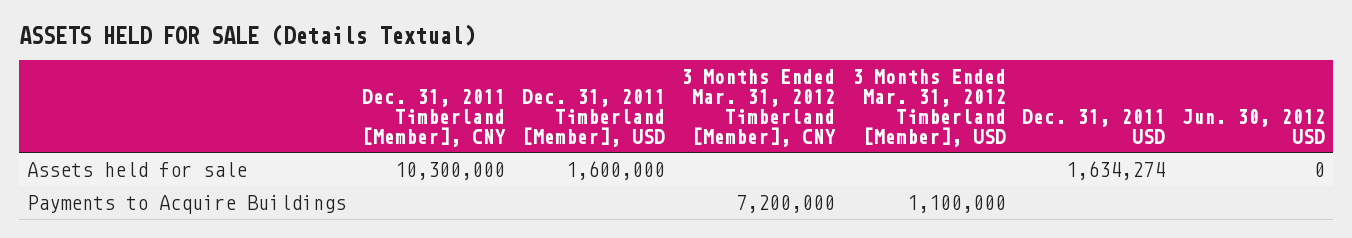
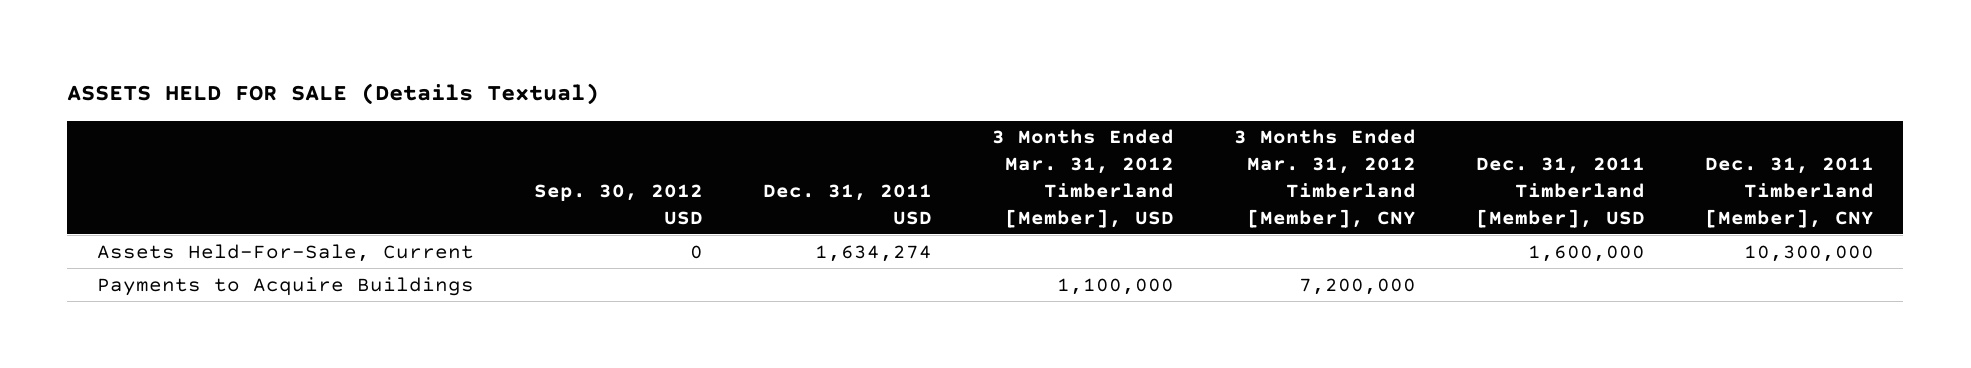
- | Dec. 31, 2011 Timberland [Member], CNY | Dec. 31, 2011 Timberland [Member], USD | 3 Months Ended Mar. 31, 2012 Timberland [Member], CNY | 3 Months Ended Mar. 31, 2012 Timberland [Member], USD | Dec. 31, 2011 USD | Jun. 30, 2012 USD
+ | Sep. 30, 2012 USD | Dec. 31, 2011 USD | 3 Months Ended Mar. 31, 2012 Timberland [Member], USD | 3 Months Ended Mar. 31, 2012 Timberland [Member], CNY | Dec. 31, 2011 Timberland [Member], USD | Dec. 31, 2011 Timberland [Member], CNY
- Assets held for sale | 10,300,000 | 1,600,000 | | | 1,634,274 | 0
+ Assets Held-For-Sale, Current | 0 | 1,634,274 | | | 1,600,000 | 10,300,000

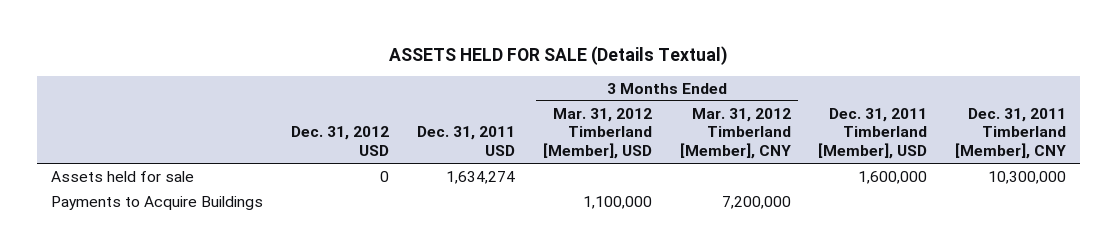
- | Sep. 30, 2012 USD | Dec. 31, 2011 USD | 3 Months Ended Mar. 31, 2012 Timberland [Member], USD | 3 Months Ended Mar. 31, 2012 Timberland [Member], CNY | Dec. 31, 2011 Timberland [Member], USD | Dec. 31, 2011 Timberland [Member], CNY
+ | Dec. 31, 2012 USD | Dec. 31, 2011 USD | 3 Months Ended Mar. 31, 2012 Timberland [Member], USD | 3 Months Ended Mar. 31, 2012 Timberland [Member], CNY | Dec. 31, 2011 Timberland [Member], USD | Dec. 31, 2011 Timberland [Member], CNY
- Assets Held-For-Sale, Current | 0 | 1,634,274 | | | 1,600,000 | 10,300,000
+ Assets held for sale | 0 | 1,634,274 | | | 1,600,000 | 10,300,000

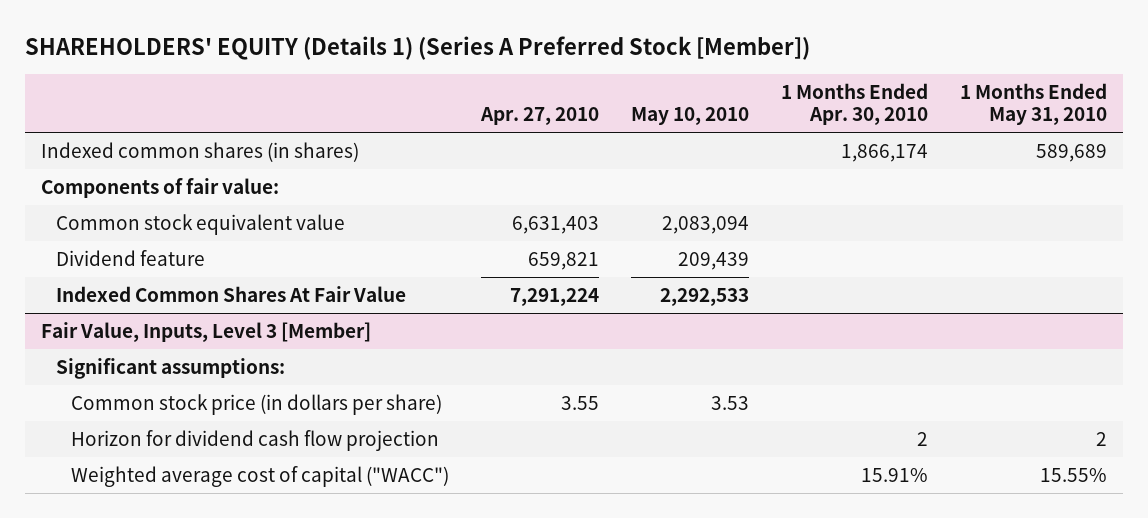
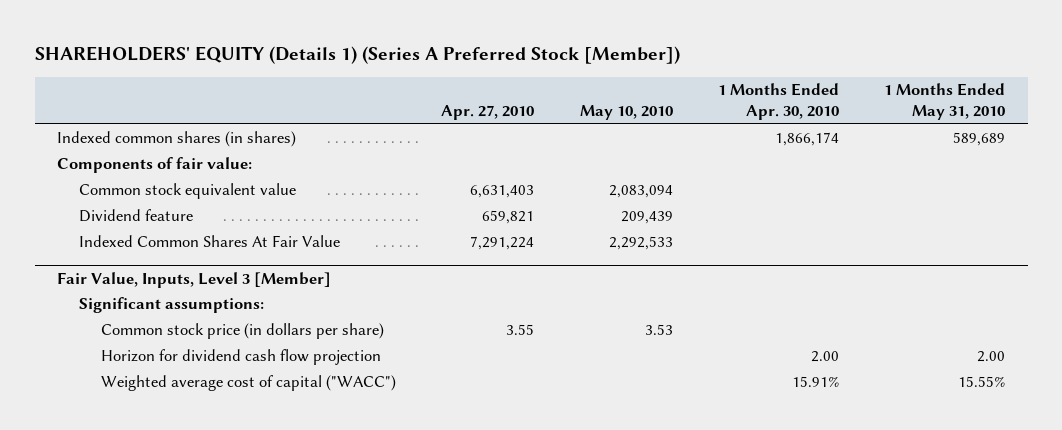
@ Fair Value, Inputs, Level 3 [Member]
- Horizon for dividend cash flow projection | | | 2 | 2
+ Horizon for dividend cash flow projection | | | 2.00 | 2.00

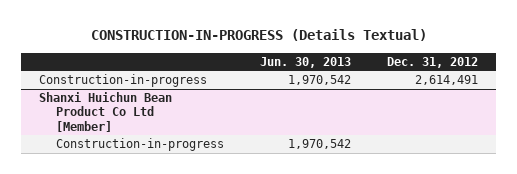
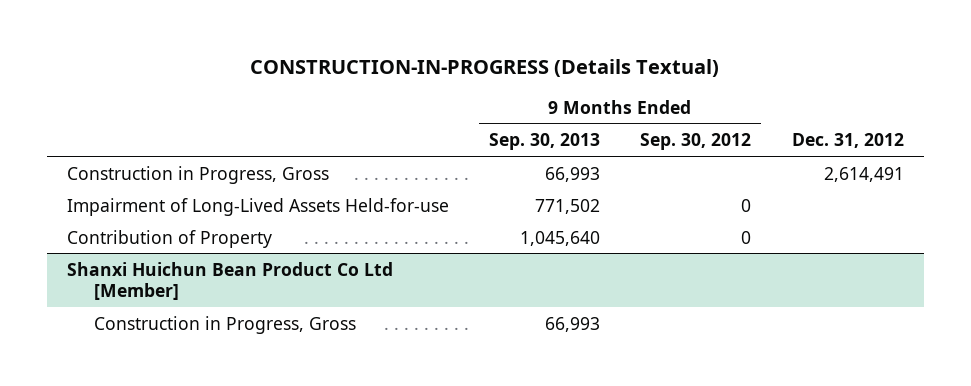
- | Jun. 30, 2013 | Dec. 31, 2012
+ | 9 Months Ended Sep. 30, 2013 | 9 Months Ended Sep. 30, 2012 | Dec. 31, 2012
- Construction-in-progress | 1,970,542 | 2,614,491
+ Construction in Progress, Gross | 66,993 | | 2,614,491
+ Impairment of Long-Lived Assets Held-for-use | 771,502 | 0 |
+ Contribution of Property | 1,045,640 | 0 |
@ Shanxi Huichun Bean Product Co Ltd [Member]
- Construction-in-progress | 1,970,542 |
+ Construction in Progress, Gross | 66,993 | |

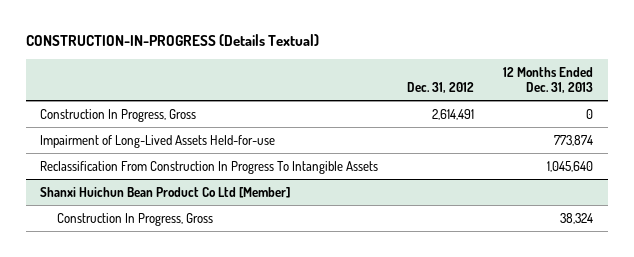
- | 9 Months Ended Sep. 30, 2013 | 9 Months Ended Sep. 30, 2012 | Dec. 31, 2012
+ | Dec. 31, 2012 | 12 Months Ended Dec. 31, 2013
- Construction in Progress, Gross | 66,993 | | 2,614,491
+ Construction In Progress, Gross | 2,614,491 | 0
- Contribution of Property | 1,045,640 | 0 |
+ Reclassification From Construction In Progress To Intangible Assets | | 1,045,640
@ Shanxi Huichun Bean Product Co Ltd [Member]
- Construction in Progress, Gross | 66,993 | |
+ Construction In Progress, Gross | | 38,324

